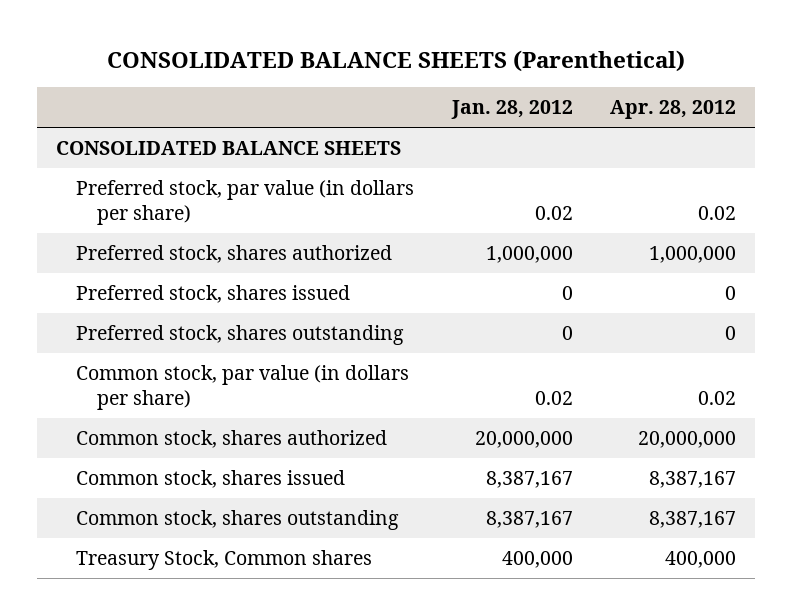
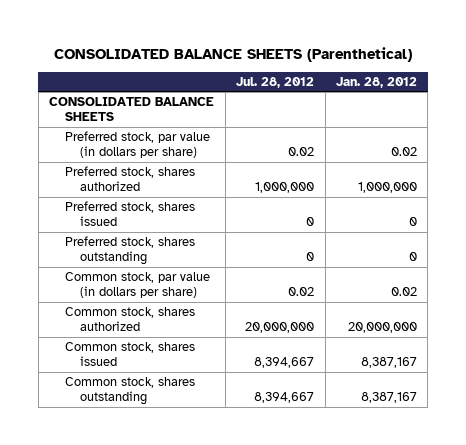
- | Jan. 28, 2012 | Apr. 28, 2012
+ | Jul. 28, 2012 | Jan. 28, 2012
- Treasury Stock, Common shares | 400,000 | 400,000

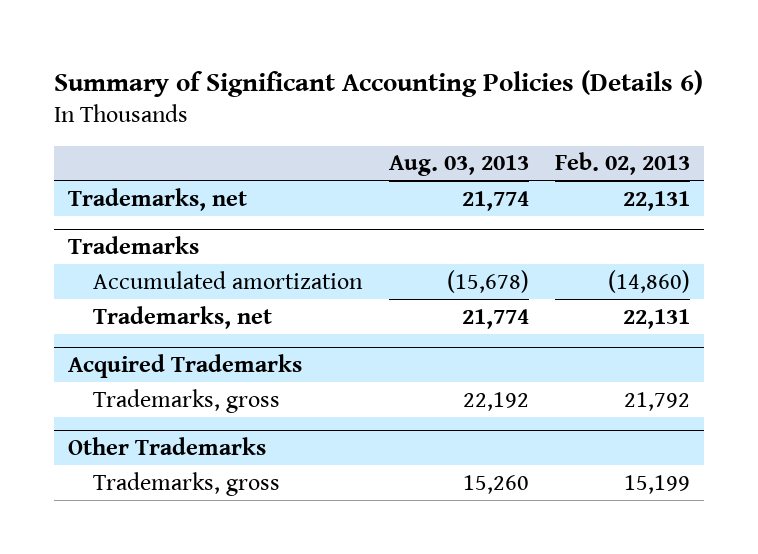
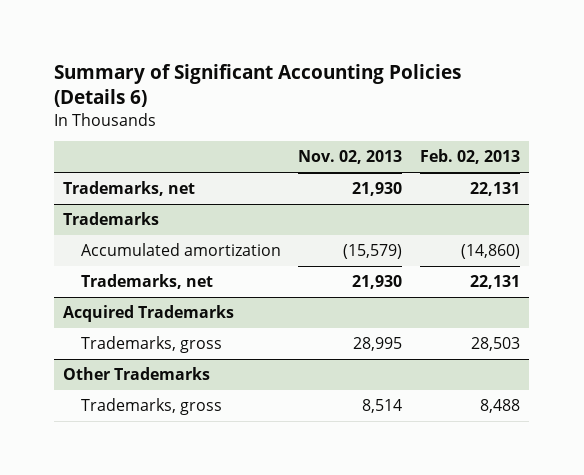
- | Aug. 03, 2013 | Feb. 02, 2013
+ | Nov. 02, 2013 | Feb. 02, 2013
@ Acquired Trademarks
- Trademarks, gross | 22,192 | 21,792
+ Trademarks, gross | 28,995 | 28,503
@ Other Trademarks
- Trademarks, gross | 15,260 | 15,199
+ Trademarks, gross | 8,514 | 8,488

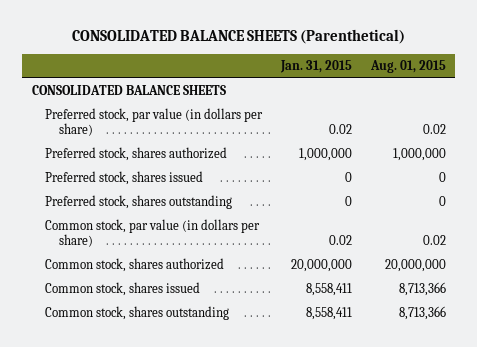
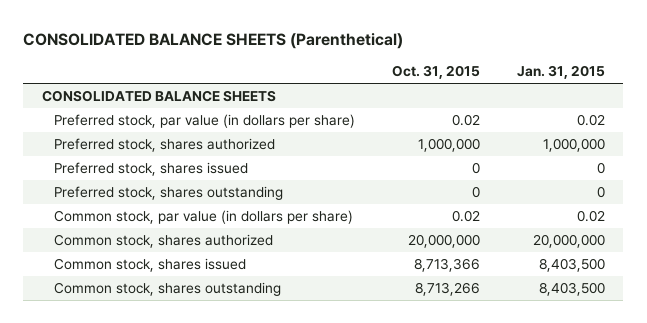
- | Jan. 31, 2015 | Aug. 01, 2015
+ | Oct. 31, 2015 | Jan. 31, 2015
- Common stock, shares issued | 8,558,411 | 8,713,366
- Common stock, shares outstanding | 8,558,411 | 8,713,366
+ Common stock, shares issued | 8,713,366 | 8,403,500
+ Common stock, shares outstanding | 8,713,266 | 8,403,500

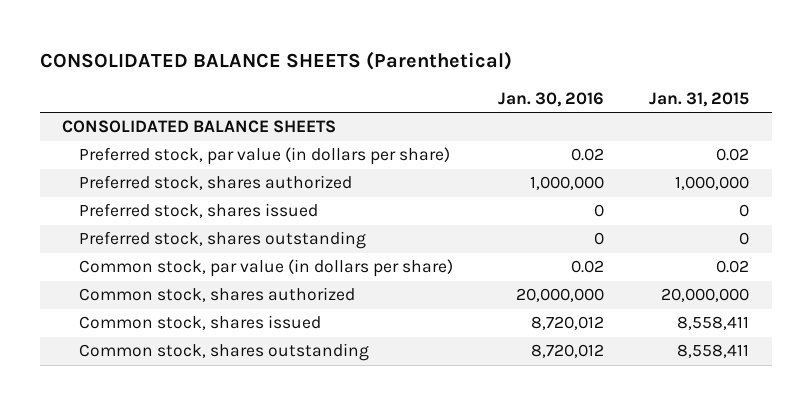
- | Oct. 31, 2015 | Jan. 31, 2015
+ | Jan. 30, 2016 | Jan. 31, 2015
- Common stock, shares issued | 8,713,366 | 8,403,500
- Common stock, shares outstanding | 8,713,266 | 8,403,500
+ Common stock, shares issued | 8,720,012 | 8,558,411
+ Common stock, shares outstanding | 8,720,012 | 8,558,411

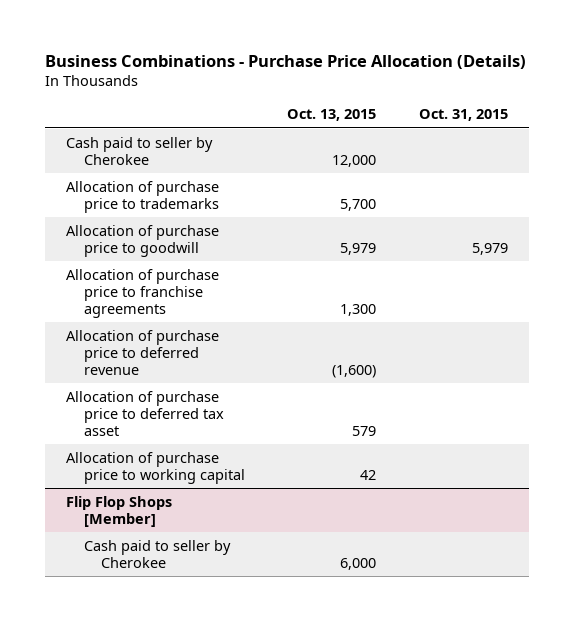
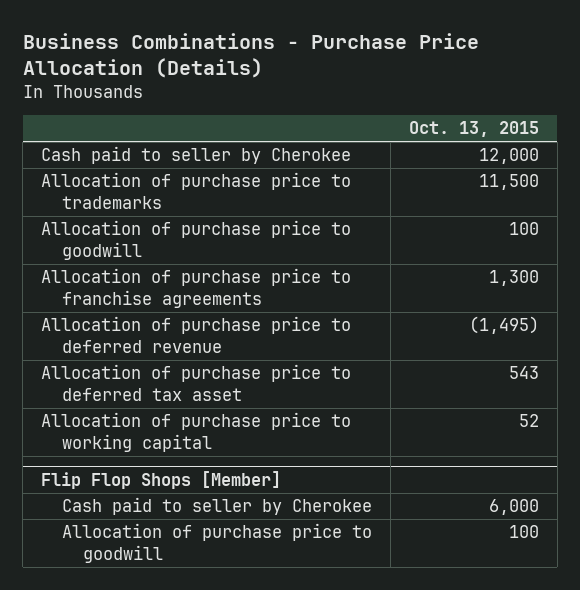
- | Oct. 13, 2015 | Oct. 31, 2015
+ | Oct. 13, 2015
- Allocation of purchase price to trademarks | 5,700 |
- Allocation of purchase price to goodwill | 5,979 | 5,979
+ Allocation of purchase price to trademarks | 11,500
+ Allocation of purchase price to goodwill | 100
- Allocation of purchase price to deferred revenue | (1,600) |
- Allocation of purchase price to deferred tax asset | 579 |
- Allocation of purchase price to working capital | 42 |
+ Allocation of purchase price to deferred revenue | (1,495)
+ Allocation of purchase price to deferred tax asset | 543
+ Allocation of purchase price to working capital | 52
@ Flip Flop Shops [Member]
+ Allocation of purchase price to goodwill | 100

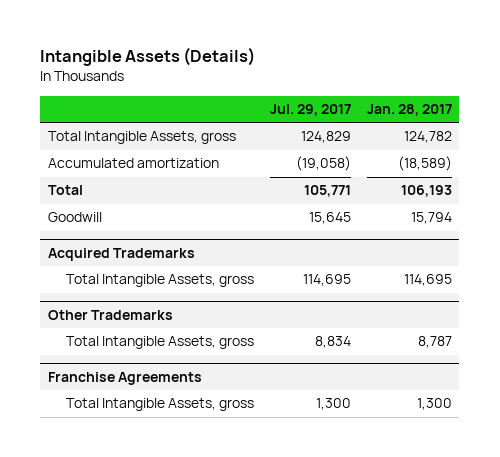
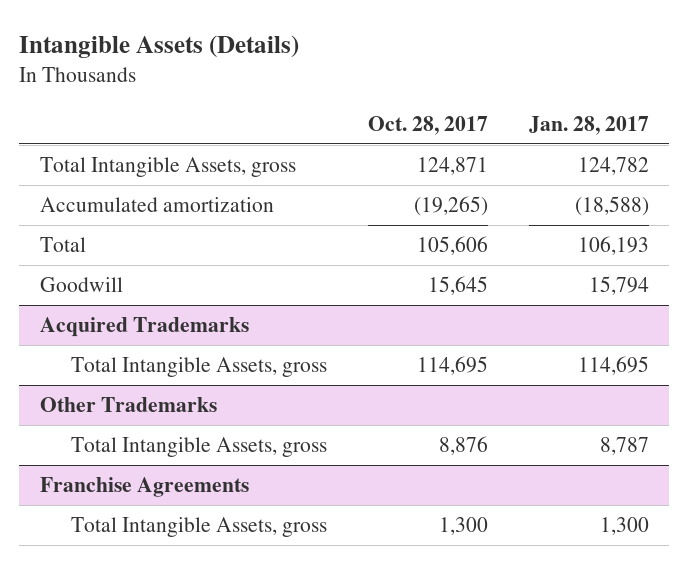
- | Jul. 29, 2017 | Jan. 28, 2017
+ | Oct. 28, 2017 | Jan. 28, 2017
- Accumulated amortization | (19,058) | (18,589)
+ Accumulated amortization | (19,265) | (18,588)

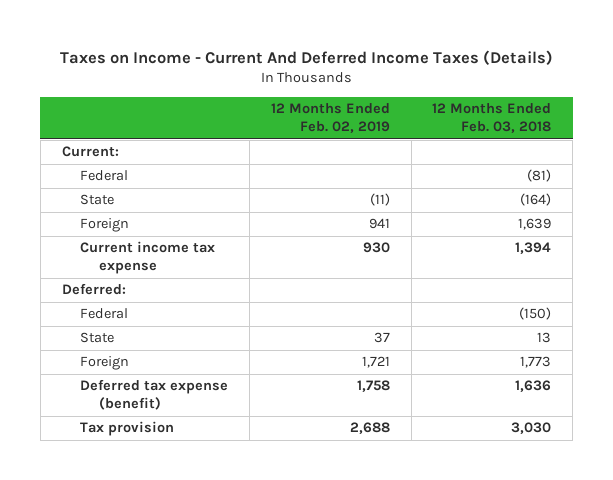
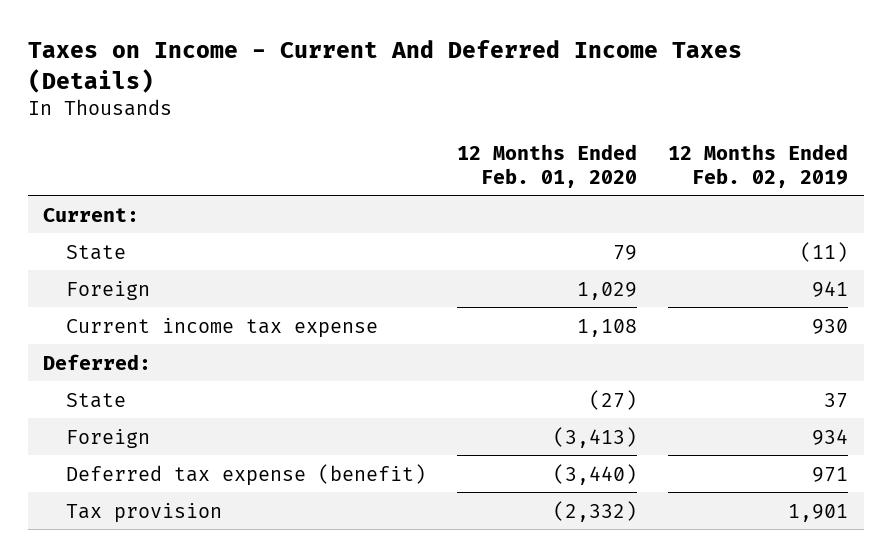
- | 12 Months Ended Feb. 02, 2019 | 12 Months Ended Feb. 03, 2018
+ | 12 Months Ended Feb. 01, 2020 | 12 Months Ended Feb. 02, 2019
- Federal | | (81)
- Federal | | (150)
- Foreign | 1,721 | 1,773
- Deferred tax expense (benefit) | 1,758 | 1,636
- Tax provision | 2,688 | 3,030
+ Foreign | (3,413) | 934
+ Deferred tax expense (benefit) | (3,440) | 971
+ Tax provision | (2,332) | 1,901

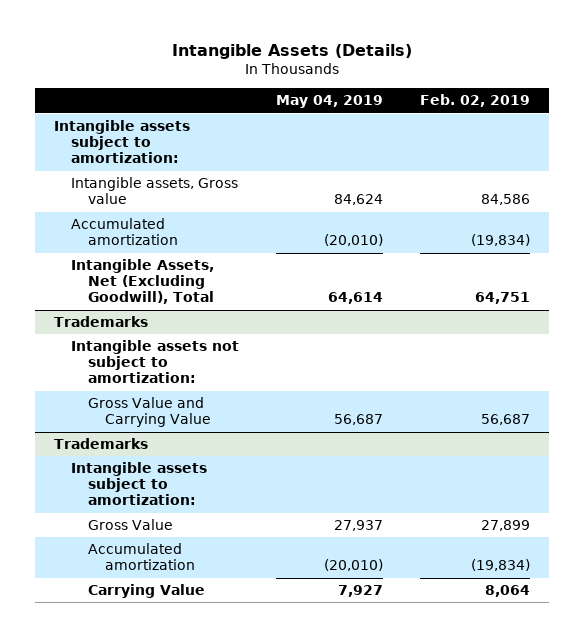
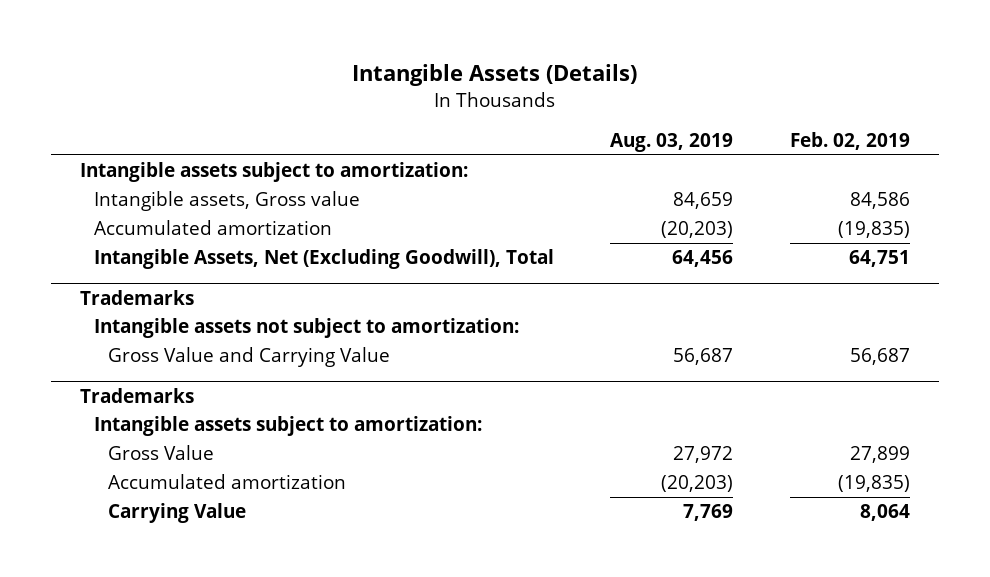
- | May 04, 2019 | Feb. 02, 2019
+ | Aug. 03, 2019 | Feb. 02, 2019
- Accumulated amortization | (20,010) | (19,834)
+ Accumulated amortization | (20,203) | (19,835)
@ Trademarks
- Accumulated amortization | (20,010) | (19,834)
+ Accumulated amortization | (20,203) | (19,835)

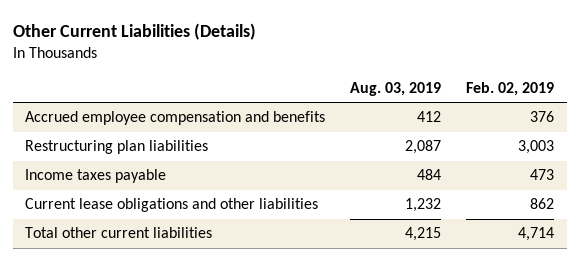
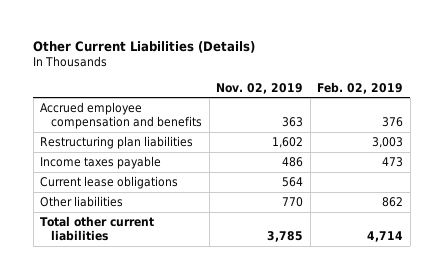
- | Aug. 03, 2019 | Feb. 02, 2019
+ | Nov. 02, 2019 | Feb. 02, 2019
- Current lease obligations and other liabilities | 1,232 | 862
+ Current lease obligations | 564 |
+ Other liabilities | 770 | 862

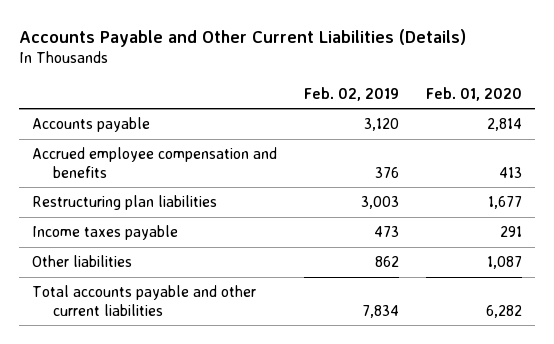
- Other Current Liabilities (Details)
+ Accounts Payable and Other Current Liabilities (Details)
- | Nov. 02, 2019 | Feb. 02, 2019
+ | Feb. 02, 2019 | Feb. 01, 2020
+ Accounts payable | 3,120 | 2,814
- Current lease obligations | 564 |
- Total other current liabilities | 3,785 | 4,714
+ Total accounts payable and other current liabilities | 7,834 | 6,282

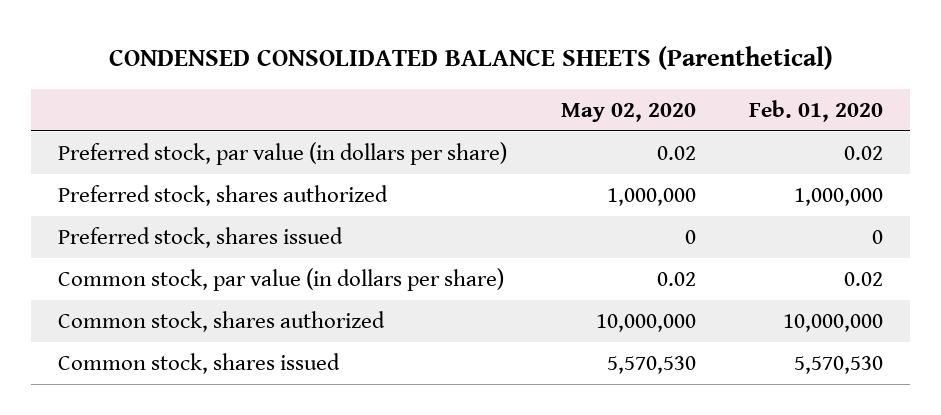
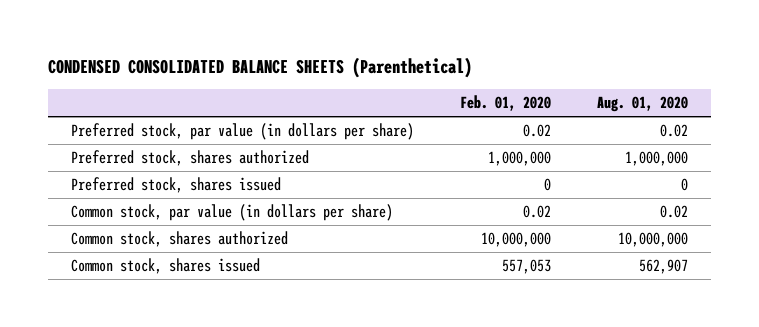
- | May 02, 2020 | Feb. 01, 2020
+ | Feb. 01, 2020 | Aug. 01, 2020
- Common stock, shares issued | 5,570,530 | 5,570,530
+ Common stock, shares issued | 557,053 | 562,907

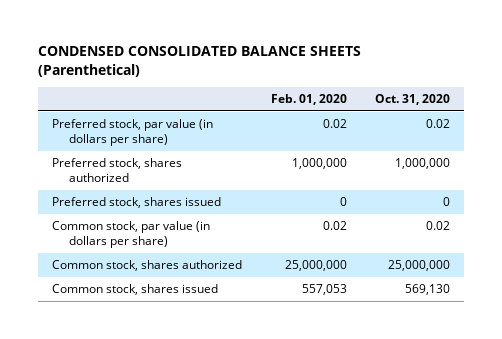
- | Feb. 01, 2020 | Aug. 01, 2020
+ | Feb. 01, 2020 | Oct. 31, 2020
- Common stock, shares authorized | 10,000,000 | 10,000,000
+ Common stock, shares authorized | 25,000,000 | 25,000,000

